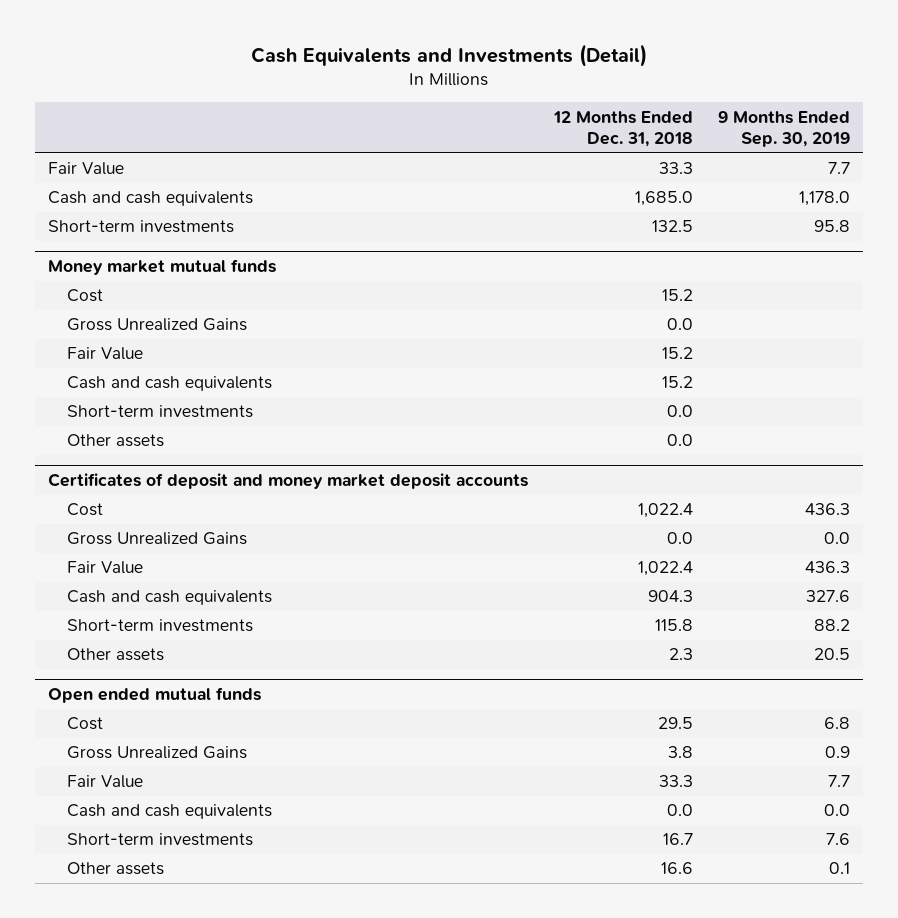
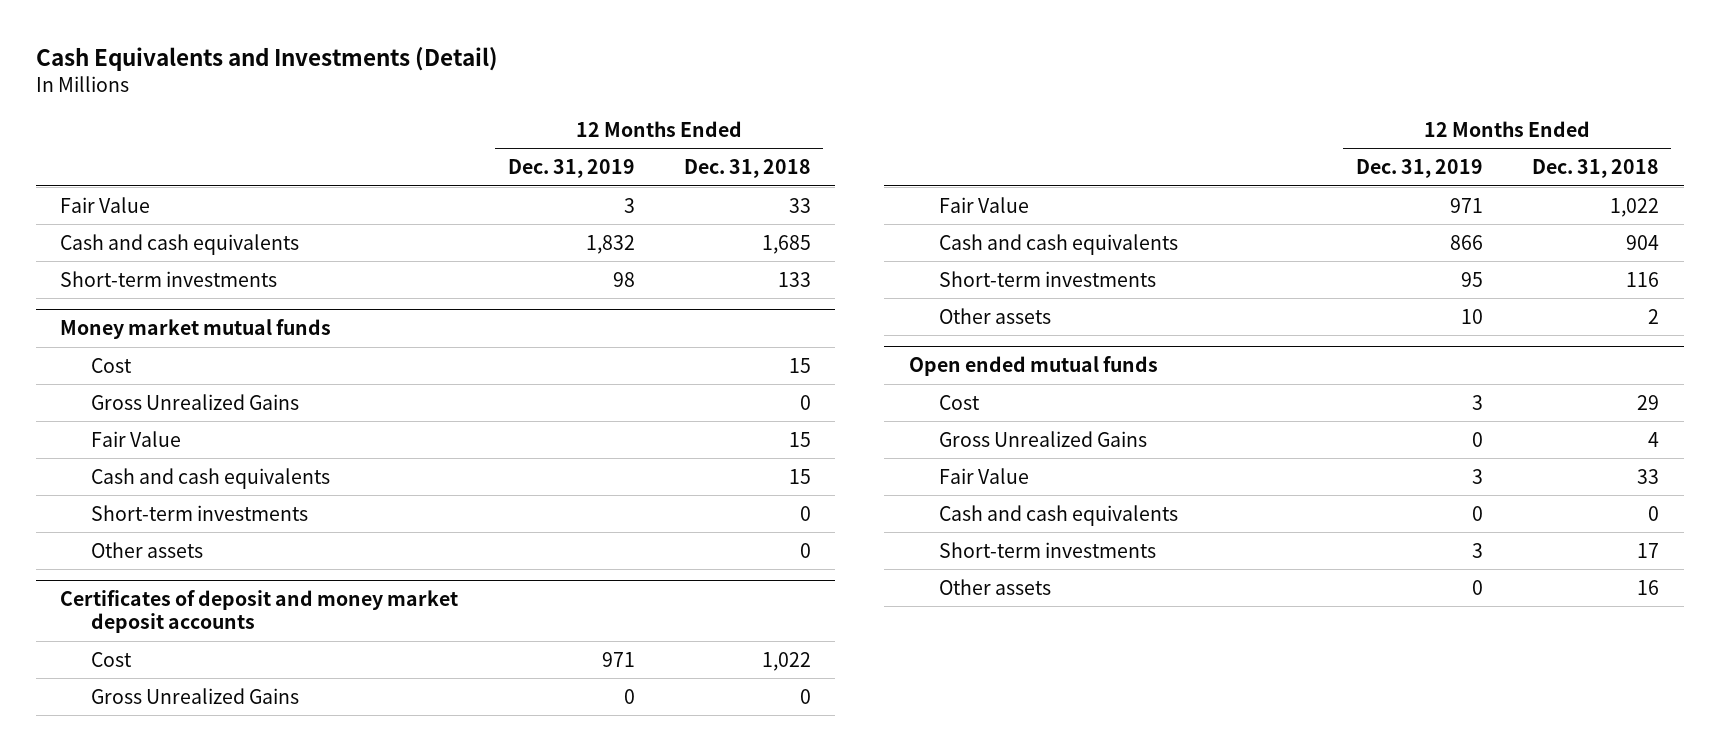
- | 12 Months Ended Dec. 31, 2018 | 9 Months Ended Sep. 30, 2019
+ | 12 Months Ended Dec. 31, 2019 | 12 Months Ended Dec. 31, 2018
- Fair Value | 33.3 | 7.7
- Cash and cash equivalents | 1,685.0 | 1,178.0
- Short-term investments | 132.5 | 95.8
+ Fair Value | 3 | 33
+ Cash and cash equivalents | 1,832 | 1,685
+ Short-term investments | 98 | 133
@ Money market mutual funds
- Cost | 15.2 |
- Gross Unrealized Gains | 0.0 |
- Fair Value | 15.2 |
- Cash and cash equivalents | 15.2 |
- Short-term investments | 0.0 |
- Other assets | 0.0 |
+ Cost | | 15
+ Gross Unrealized Gains | | 0
+ Fair Value | | 15
+ Cash and cash equivalents | | 15
+ Short-term investments | | 0
+ Other assets | | 0
@ Certificates of deposit and money market deposit accounts
- Cost | 1,022.4 | 436.3
- Gross Unrealized Gains | 0.0 | 0.0
- Fair Value | 1,022.4 | 436.3
- Cash and cash equivalents | 904.3 | 327.6
- Short-term investments | 115.8 | 88.2
- Other assets | 2.3 | 20.5
+ Cost | 971 | 1,022
+ Gross Unrealized Gains | 0 | 0
+ Fair Value | 971 | 1,022
+ Cash and cash equivalents | 866 | 904
+ Short-term investments | 95 | 116
+ Other assets | 10 | 2
@ Open ended mutual funds
- Cost | 29.5 | 6.8
- Gross Unrealized Gains | 3.8 | 0.9
- Fair Value | 33.3 | 7.7
- Cash and cash equivalents | 0.0 | 0.0
- Short-term investments | 16.7 | 7.6
- Other assets | 16.6 | 0.1
+ Cost | 3 | 29
+ Gross Unrealized Gains | 0 | 4
+ Fair Value | 3 | 33
+ Cash and cash equivalents | 0 | 0
+ Short-term investments | 3 | 17
+ Other assets | 0 | 16

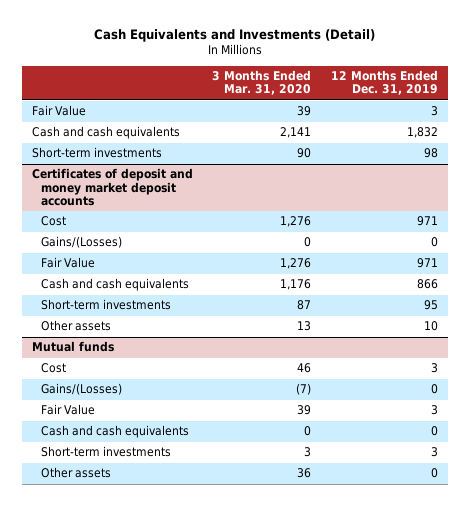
- | 12 Months Ended Dec. 31, 2019 | 12 Months Ended Dec. 31, 2018
+ | 3 Months Ended Mar. 31, 2020 | 12 Months Ended Dec. 31, 2019
- Money market mutual funds
- Cost | | 15
- Gross Unrealized Gains | | 0
- Fair Value | | 15
- Cash and cash equivalents | | 15
- Short-term investments | | 0
- Other assets | | 0
@ Certificates of deposit and money market deposit accounts
- Gross Unrealized Gains | 0 | 0
+ Gains/(Losses) | 0 | 0
- Open ended mutual funds
+ Mutual funds
- Gross Unrealized Gains | 0 | 4
+ Gains/(Losses) | (7) | 0

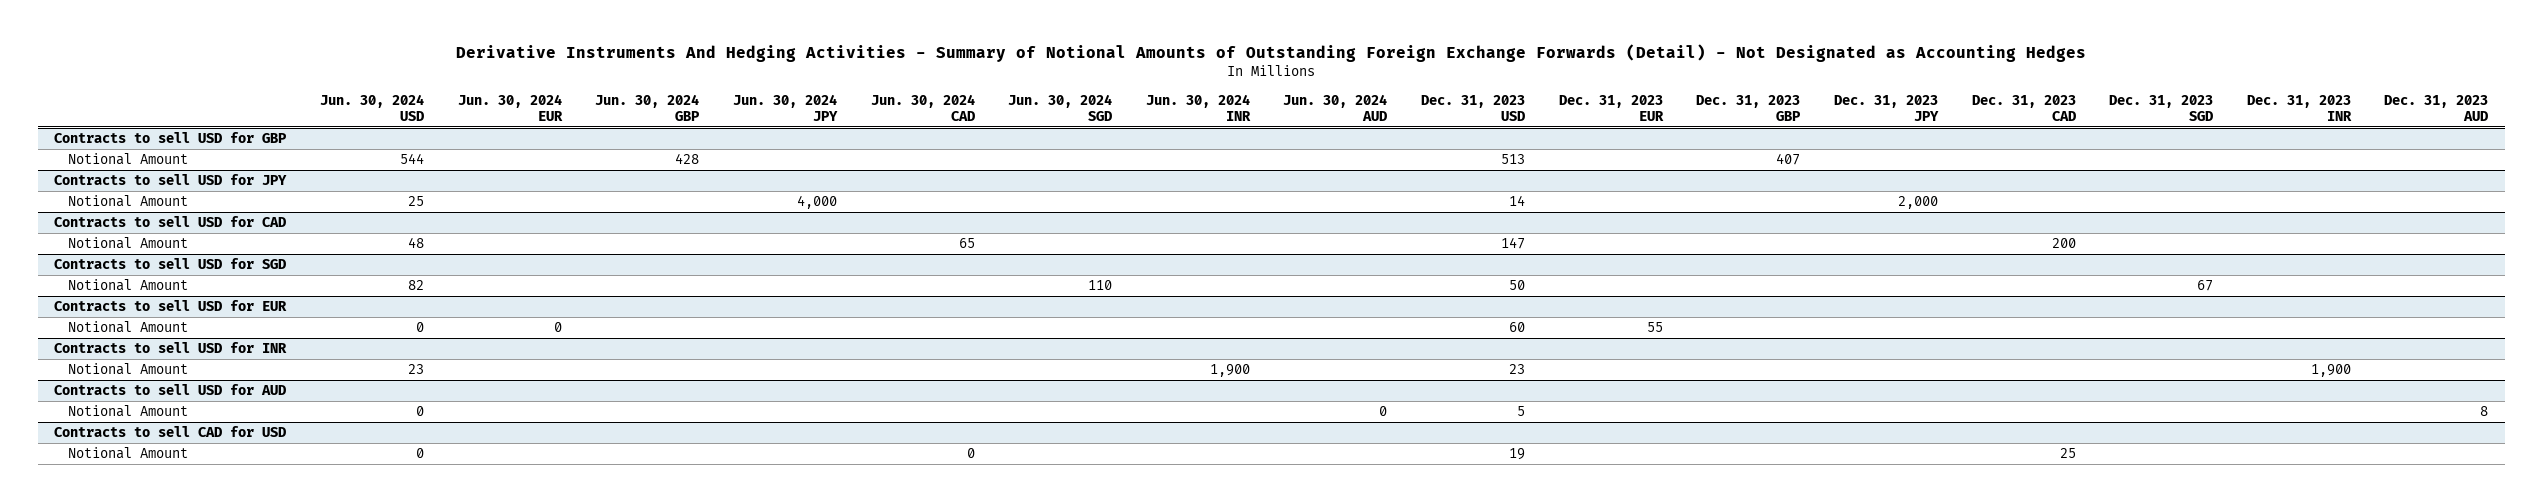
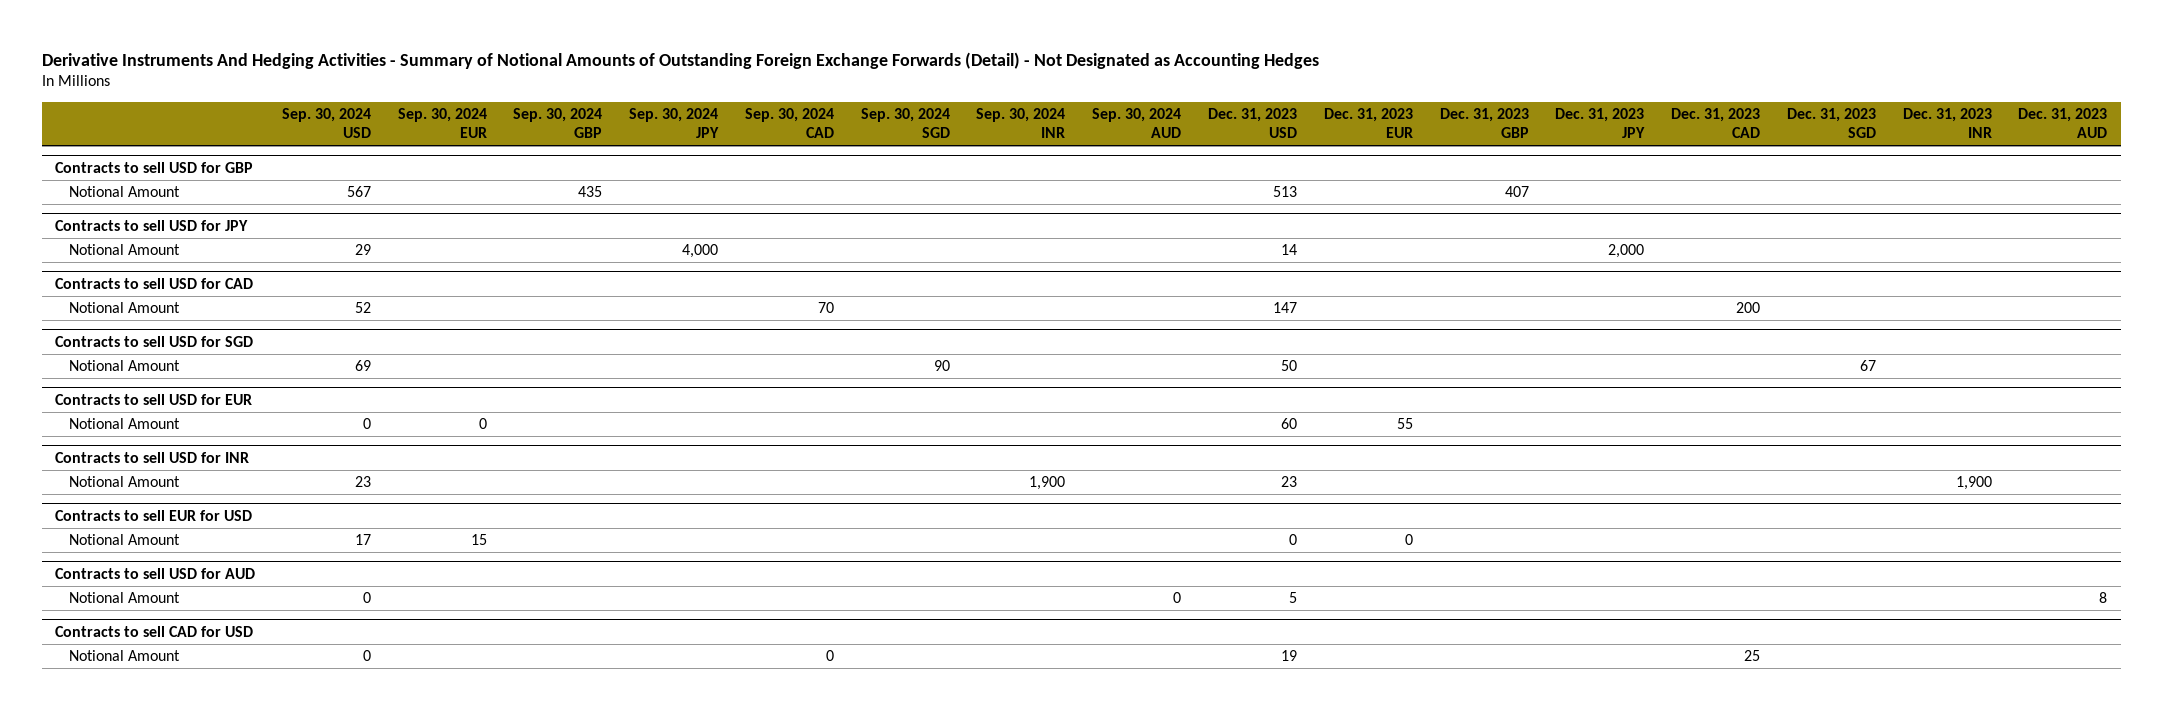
- | Jun. 30, 2024 USD | Jun. 30, 2024 EUR | Jun. 30, 2024 GBP | Jun. 30, 2024 JPY | Jun. 30, 2024 CAD | Jun. 30, 2024 SGD | Jun. 30, 2024 INR | Jun. 30, 2024 AUD | Dec. 31, 2023 USD | Dec. 31, 2023 EUR | Dec. 31, 2023 GBP | Dec. 31, 2023 JPY | Dec. 31, 2023 CAD | Dec. 31, 2023 SGD | Dec. 31, 2023 INR | Dec. 31, 2023 AUD
+ | Sep. 30, 2024 USD | Sep. 30, 2024 EUR | Sep. 30, 2024 GBP | Sep. 30, 2024 JPY | Sep. 30, 2024 CAD | Sep. 30, 2024 SGD | Sep. 30, 2024 INR | Sep. 30, 2024 AUD | Dec. 31, 2023 USD | Dec. 31, 2023 EUR | Dec. 31, 2023 GBP | Dec. 31, 2023 JPY | Dec. 31, 2023 CAD | Dec. 31, 2023 SGD | Dec. 31, 2023 INR | Dec. 31, 2023 AUD
+ Contracts to sell EUR for USD
+ Notional Amount | 17 | 15 | | | | | | | 0 | 0 | | | | | |

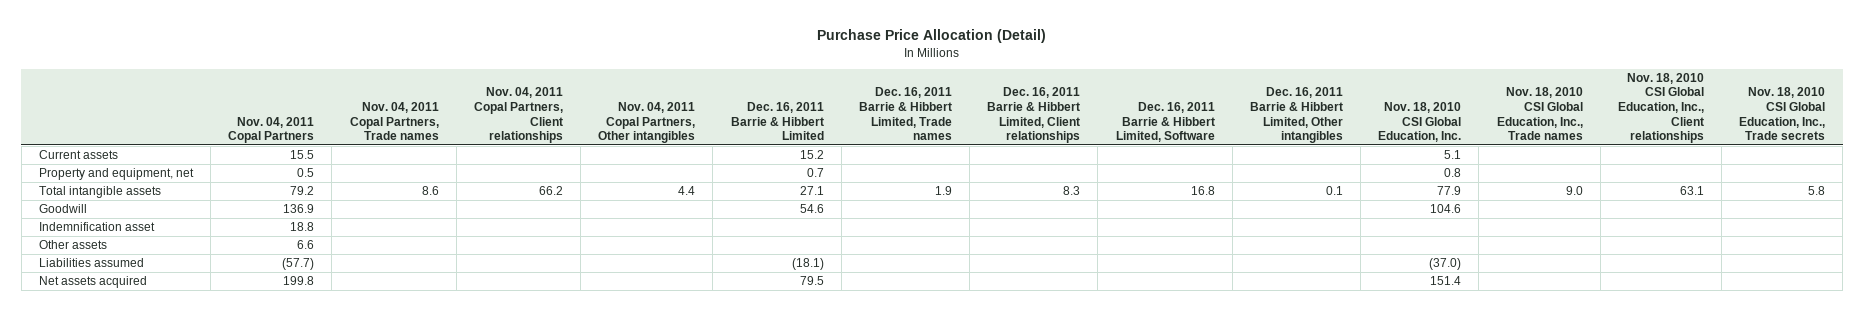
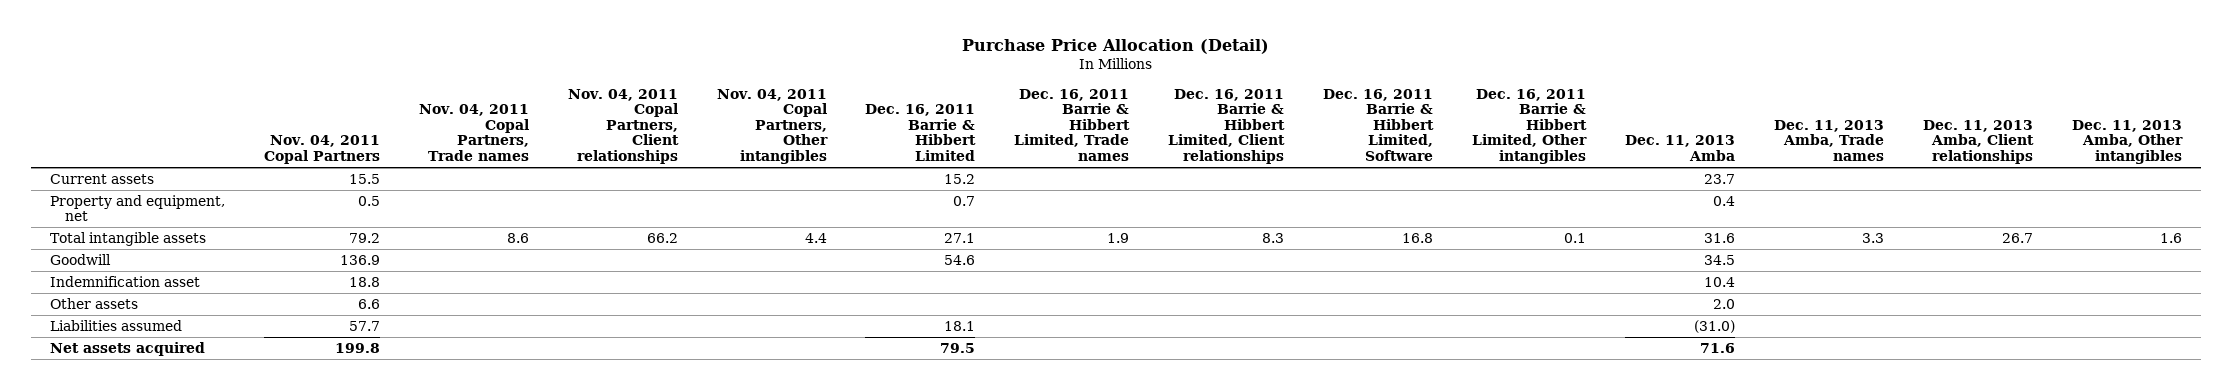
- | Nov. 04, 2011 Copal Partners | Nov. 04, 2011 Copal Partners, Trade names | Nov. 04, 2011 Copal Partners, Client relationships | Nov. 04, 2011 Copal Partners, Other intangibles | Dec. 16, 2011 Barrie & Hibbert Limited | Dec. 16, 2011 Barrie & Hibbert Limited, Trade names | Dec. 16, 2011 Barrie & Hibbert Limited, Client relationships | Dec. 16, 2011 Barrie & Hibbert Limited, Software | Dec. 16, 2011 Barrie & Hibbert Limited, Other intangibles | Nov. 18, 2010 CSI Global Education, Inc. | Nov. 18, 2010 CSI Global Education, Inc., Trade names | Nov. 18, 2010 CSI Global Education, Inc., Client relationships | Nov. 18, 2010 CSI Global Education, Inc., Trade secrets
+ | Nov. 04, 2011 Copal Partners | Nov. 04, 2011 Copal Partners, Trade names | Nov. 04, 2011 Copal Partners, Client relationships | Nov. 04, 2011 Copal Partners, Other intangibles | Dec. 16, 2011 Barrie & Hibbert Limited | Dec. 16, 2011 Barrie & Hibbert Limited, Trade names | Dec. 16, 2011 Barrie & Hibbert Limited, Client relationships | Dec. 16, 2011 Barrie & Hibbert Limited, Software | Dec. 16, 2011 Barrie & Hibbert Limited, Other intangibles | Dec. 11, 2013 Amba | Dec. 11, 2013 Amba, Trade names | Dec. 11, 2013 Amba, Client relationships | Dec. 11, 2013 Amba, Other intangibles
- Liabilities assumed | (57.7) | | | | (18.1) | | | | | (37.0) | | |
+ Liabilities assumed | 57.7 | | | | 18.1 | | | | | (31.0) | | |

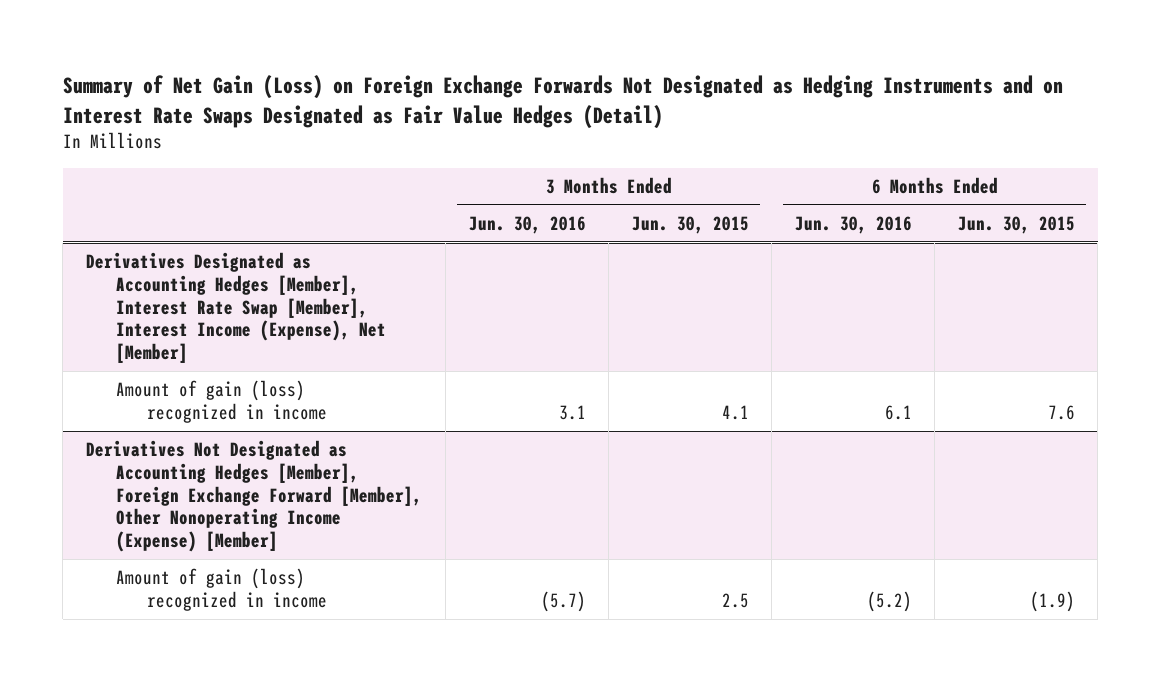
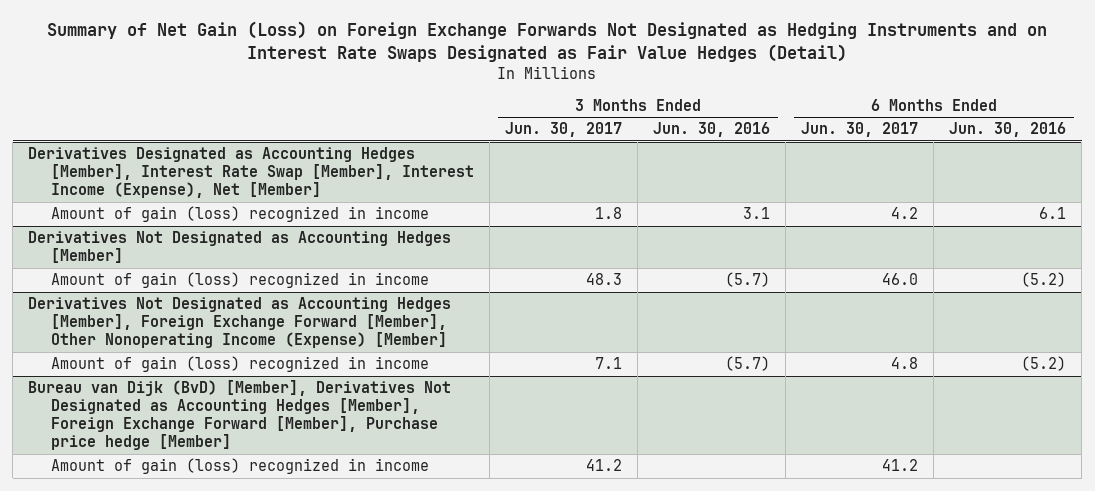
- | 3 Months Ended Jun. 30, 2016 | 3 Months Ended Jun. 30, 2015 | 6 Months Ended Jun. 30, 2016 | 6 Months Ended Jun. 30, 2015
+ | 3 Months Ended Jun. 30, 2017 | 3 Months Ended Jun. 30, 2016 | 6 Months Ended Jun. 30, 2017 | 6 Months Ended Jun. 30, 2016
+ Derivatives Not Designated as Accounting Hedges [Member]
+ Amount of gain (loss) recognized in income | 48.3 | (5.7) | 46.0 | (5.2)
+ Bureau van Dijk (BvD) [Member], Derivatives Not Designated as Accounting Hedges [Member], Foreign Exchange Forward [Member], Purchase price hedge [Member]
+ Amount of gain (loss) recognized in income | 41.2 | | 41.2 |

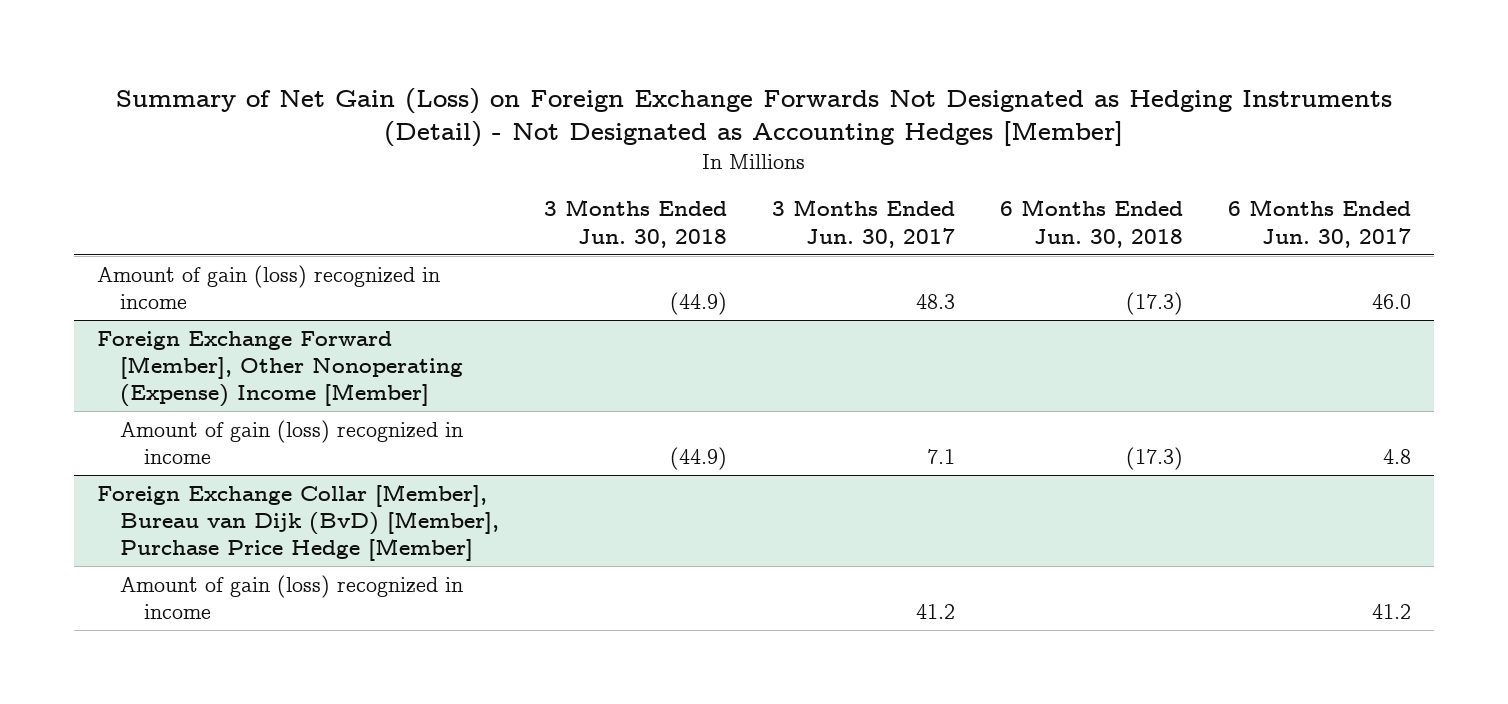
- Summary of Net Gain (Loss) on Foreign Exchange Forwards Not Designated as Hedging Instruments and on Interest Rate Swaps Designated as Fair Value Hedges (Detail)
+ Summary of Net Gain (Loss) on Foreign Exchange Forwards Not Designated as Hedging Instruments (Detail) - Not Designated as Accounting Hedges [Member]
- | 3 Months Ended Jun. 30, 2017 | 3 Months Ended Jun. 30, 2016 | 6 Months Ended Jun. 30, 2017 | 6 Months Ended Jun. 30, 2016
+ | 3 Months Ended Jun. 30, 2018 | 3 Months Ended Jun. 30, 2017 | 6 Months Ended Jun. 30, 2018 | 6 Months Ended Jun. 30, 2017
- Derivatives Designated as Accounting Hedges [Member], Interest Rate Swap [Member], Interest Income (Expense), Net [Member]
- Amount of gain (loss) recognized in income | 1.8 | 3.1 | 4.2 | 6.1
- Derivatives Not Designated as Accounting Hedges [Member]
- Derivatives Not Designated as Accounting Hedges [Member], Foreign Exchange Forward [Member], Other Nonoperating Income (Expense) [Member]
+ Foreign Exchange Forward [Member], Other Nonoperating (Expense) Income [Member]
- Bureau van Dijk (BvD) [Member], Derivatives Not Designated as Accounting Hedges [Member], Foreign Exchange Forward [Member], Purchase price hedge [Member]
+ Foreign Exchange Collar [Member], Bureau van Dijk (BvD) [Member], Purchase Price Hedge [Member]

